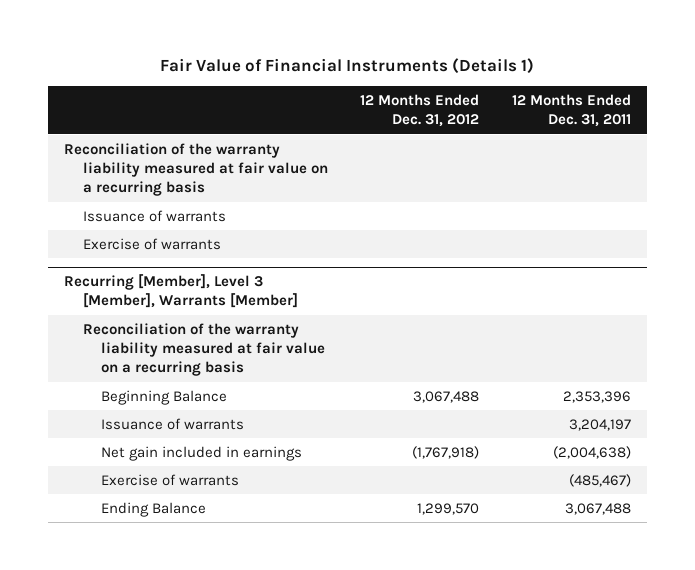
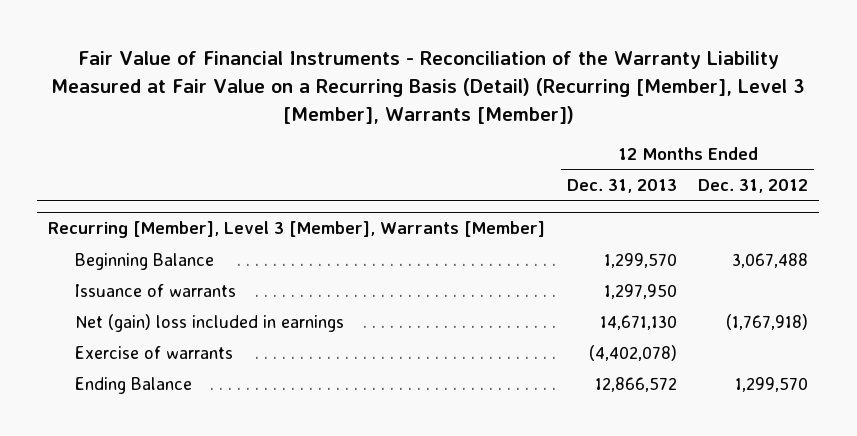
- Fair Value of Financial Instruments (Details 1)
+ Fair Value of Financial Instruments - Reconciliation of the Warranty Liability Measured at Fair Value on a Recurring Basis (Detail) (Recurring [Member], Level 3 [Member], Warrants [Member])
- | 12 Months Ended Dec. 31, 2012 | 12 Months Ended Dec. 31, 2011
+ | 12 Months Ended Dec. 31, 2013 | 12 Months Ended Dec. 31, 2012
- Reconciliation of the warranty liability measured at fair value on a recurring basis
- Issuance of warrants
- Exercise of warrants
@ Recurring [Member], Level 3 [Member], Warrants [Member]
- Reconciliation of the warranty liability measured at fair value on a recurring basis
- Net gain included in earnings | (1,767,918) | (2,004,638)
+ Net (gain) loss included in earnings | 14,671,130 | (1,767,918)

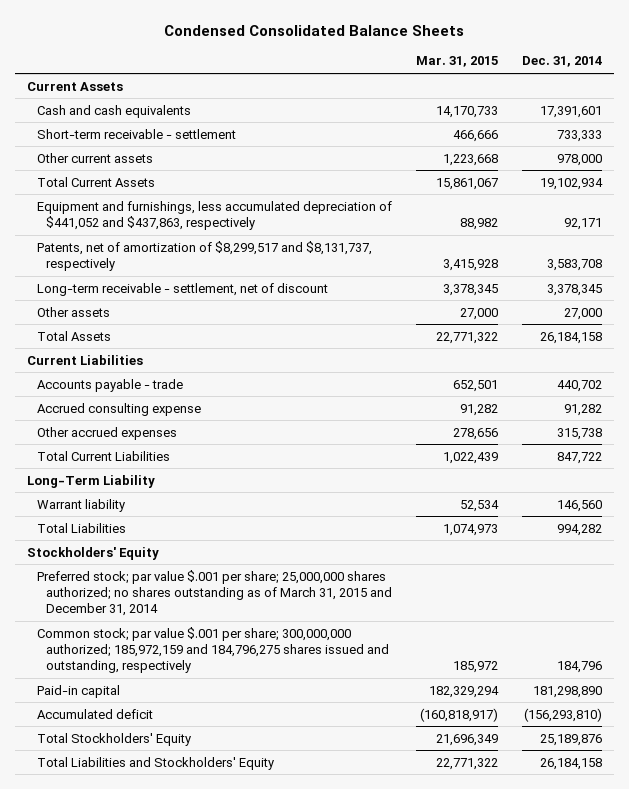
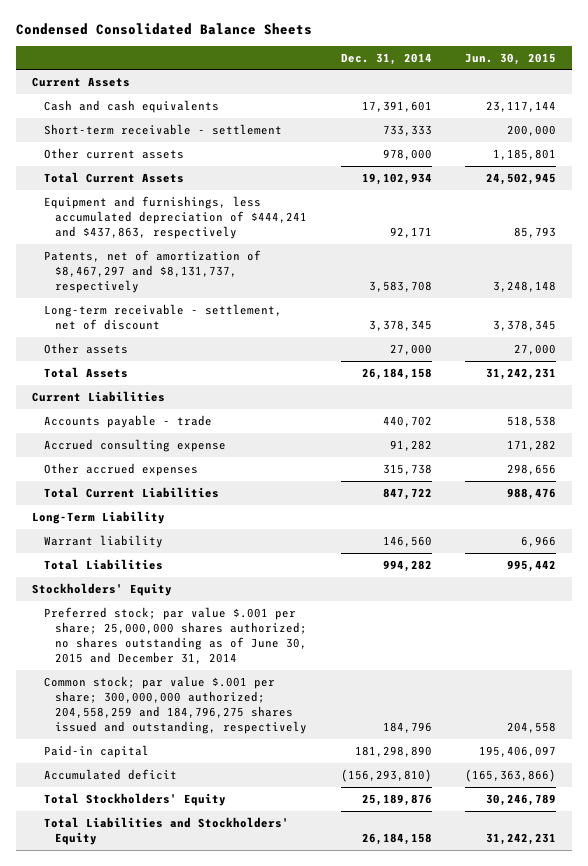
- | Mar. 31, 2015 | Dec. 31, 2014
+ | Dec. 31, 2014 | Jun. 30, 2015
- Equipment and furnishings, less accumulated depreciation of $441,052 and $437,863, respectively | 88,982 | 92,171
- Patents, net of amortization of $8,299,517 and $8,131,737, respectively | 3,415,928 | 3,583,708
+ Equipment and furnishings, less accumulated depreciation of $444,241 and $437,863, respectively | 92,171 | 85,793
+ Patents, net of amortization of $8,467,297 and $8,131,737, respectively | 3,583,708 | 3,248,148
- Preferred stock; par value $.001 per share; 25,000,000 shares authorized; no shares outstanding as of March 31, 2015 and December 31, 2014
- Common stock; par value $.001 per share; 300,000,000 authorized; 185,972,159 and 184,796,275 shares issued and outstanding, respectively | 185,972 | 184,796
+ Preferred stock; par value $.001 per share; 25,000,000 shares authorized; no shares outstanding as of June 30, 2015 and December 31, 2014
+ Common stock; par value $.001 per share; 300,000,000 authorized; 204,558,259 and 184,796,275 shares issued and outstanding, respectively | 184,796 | 204,558

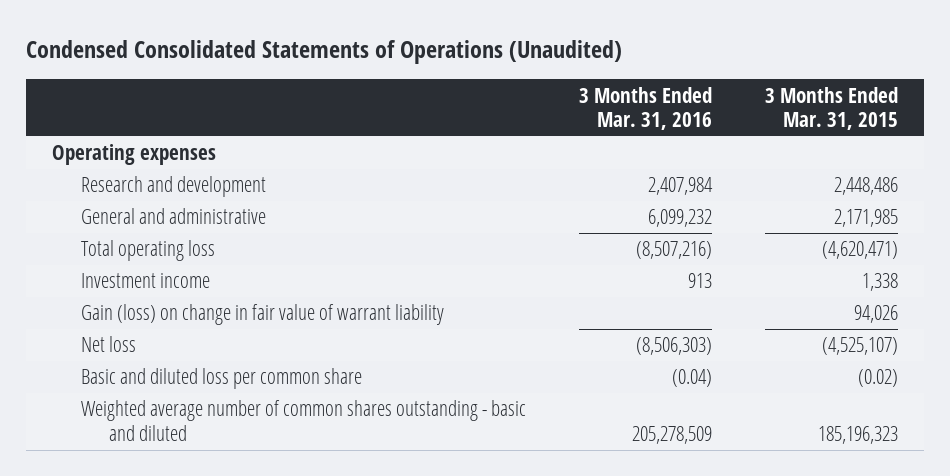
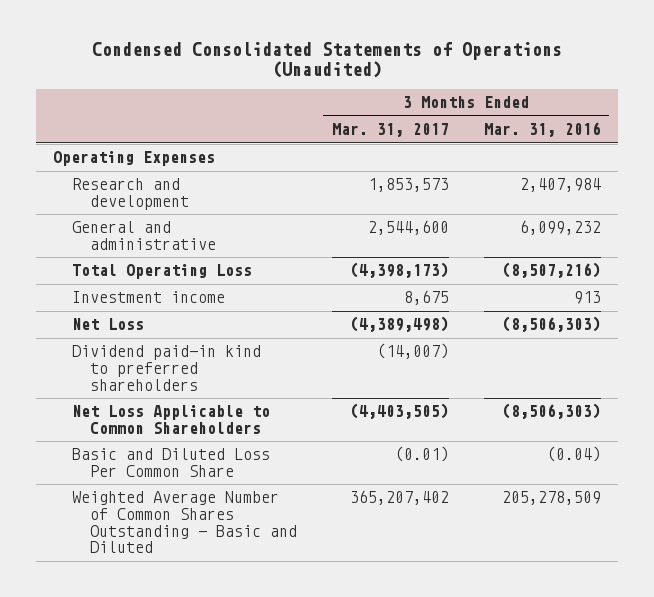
- | 3 Months Ended Mar. 31, 2016 | 3 Months Ended Mar. 31, 2015
+ | 3 Months Ended Mar. 31, 2017 | 3 Months Ended Mar. 31, 2016
- Operating expenses
+ Operating Expenses
- Total operating loss | (8,507,216) | (4,620,471)
+ Total Operating Loss | (4,398,173) | (8,507,216)
- Gain (loss) on change in fair value of warrant liability | | 94,026
- Net loss | (8,506,303) | (4,525,107)
- Basic and diluted loss per common share | (0.04) | (0.02)
- Weighted average number of common shares outstanding - basic and diluted | 205,278,509 | 185,196,323
+ Net Loss | (4,389,498) | (8,506,303)
+ Dividend paid-in kind to preferred shareholders | (14,007) |
+ Net Loss Applicable to Common Shareholders | (4,403,505) | (8,506,303)
+ Basic and Diluted Loss Per Common Share | (0.01) | (0.04)
+ Weighted Average Number of Common Shares Outstanding - Basic and Diluted | 365,207,402 | 205,278,509

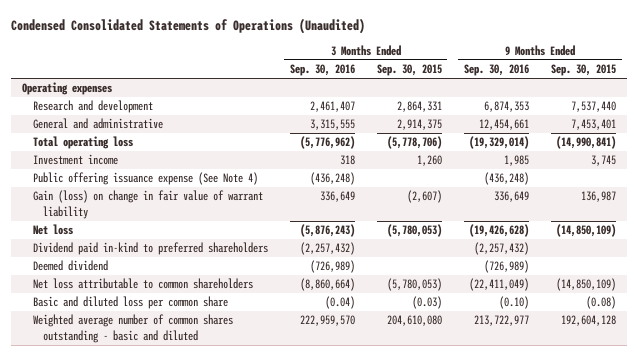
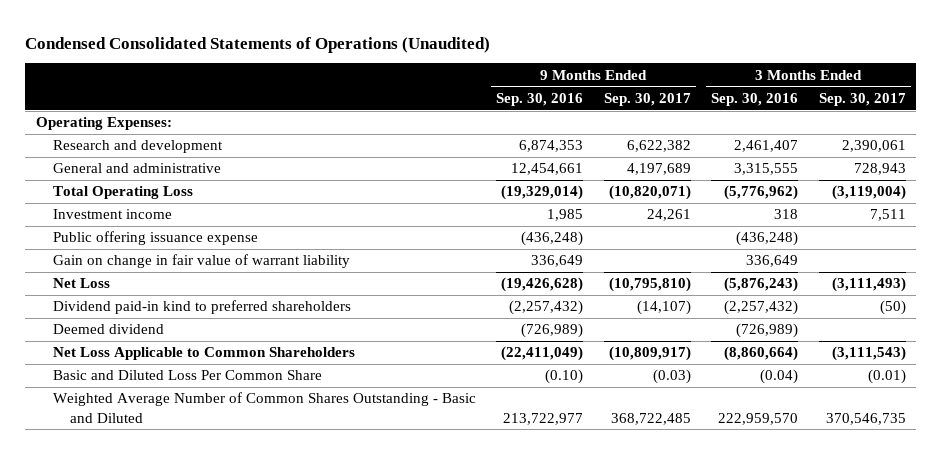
- | 3 Months Ended Sep. 30, 2016 | 3 Months Ended Sep. 30, 2015 | 9 Months Ended Sep. 30, 2016 | 9 Months Ended Sep. 30, 2015
+ | 9 Months Ended Sep. 30, 2016 | 9 Months Ended Sep. 30, 2017 | 3 Months Ended Sep. 30, 2016 | 3 Months Ended Sep. 30, 2017
- Operating expenses
+ Operating Expenses:
- Total operating loss | (5,776,962) | (5,778,706) | (19,329,014) | (14,990,841)
+ Total Operating Loss | (19,329,014) | (10,820,071) | (5,776,962) | (3,119,004)
- Public offering issuance expense (See Note 4) | (436,248) | | (436,248) |
- Gain (loss) on change in fair value of warrant liability | 336,649 | (2,607) | 336,649 | 136,987
- Net loss | (5,876,243) | (5,780,053) | (19,426,628) | (14,850,109)
- Dividend paid in-kind to preferred shareholders | (2,257,432) | | (2,257,432) |
+ Public offering issuance expense | (436,248) | | (436,248) |
+ Gain on change in fair value of warrant liability | 336,649 | | 336,649 |
+ Net Loss | (19,426,628) | (10,795,810) | (5,876,243) | (3,111,493)
+ Dividend paid-in kind to preferred shareholders | (2,257,432) | (14,107) | (2,257,432) | (50)
- Net loss attributable to common shareholders | (8,860,664) | (5,780,053) | (22,411,049) | (14,850,109)
- Basic and diluted loss per common share | (0.04) | (0.03) | (0.10) | (0.08)
- Weighted average number of common shares outstanding - basic and diluted | 222,959,570 | 204,610,080 | 213,722,977 | 192,604,128
+ Net Loss Applicable to Common Shareholders | (22,411,049) | (10,809,917) | (8,860,664) | (3,111,543)
+ Basic and Diluted Loss Per Common Share | (0.10) | (0.03) | (0.04) | (0.01)
+ Weighted Average Number of Common Shares Outstanding - Basic and Diluted | 213,722,977 | 368,722,485 | 222,959,570 | 370,546,735

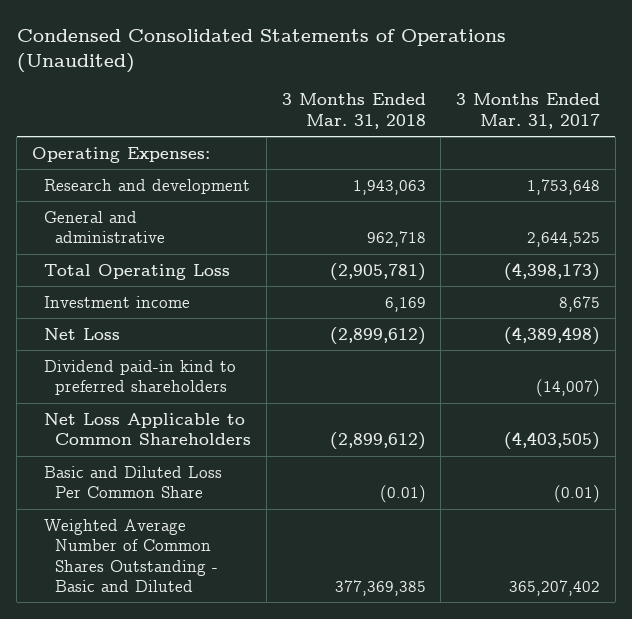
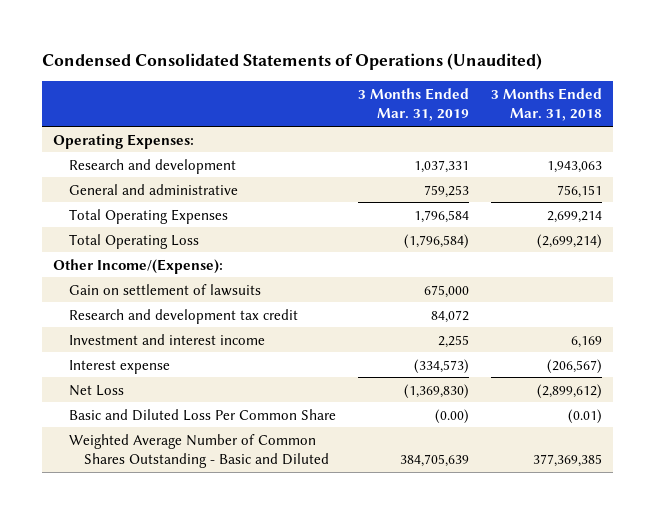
- | 3 Months Ended Mar. 31, 2018 | 3 Months Ended Mar. 31, 2017
+ | 3 Months Ended Mar. 31, 2019 | 3 Months Ended Mar. 31, 2018
- General and administrative | 962,718 | 2,644,525
- Total Operating Loss | (2,905,781) | (4,398,173)
- Investment income | 6,169 | 8,675
+ General and administrative | 759,253 | 756,151
+ Total Operating Expenses | 1,796,584 | 2,699,214
+ Total Operating Loss | (1,796,584) | (2,699,214)
+ Other Income/(Expense):
+ Gain on settlement of lawsuits | 675,000 |
+ Research and development tax credit | 84,072 |
+ Investment and interest income | 2,255 | 6,169
+ Interest expense | (334,573) | (206,567)
- Dividend paid-in kind to preferred shareholders | | (14,007)
- Net Loss Applicable to Common Shareholders | (2,899,612) | (4,403,505)

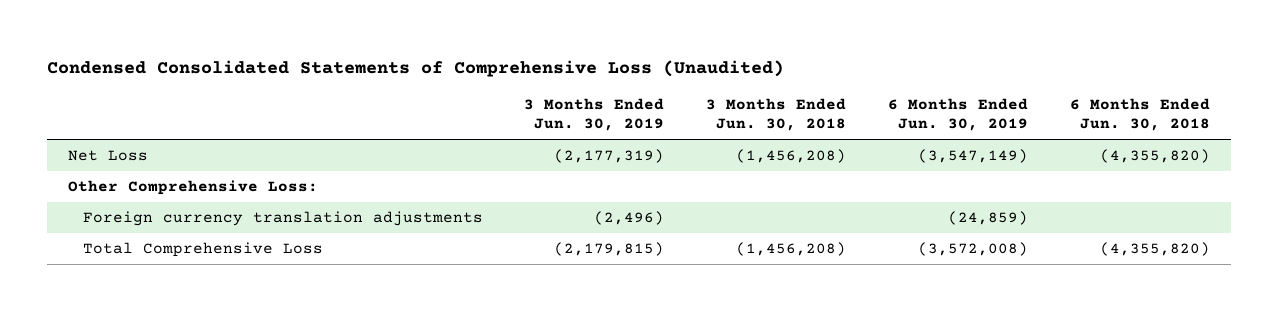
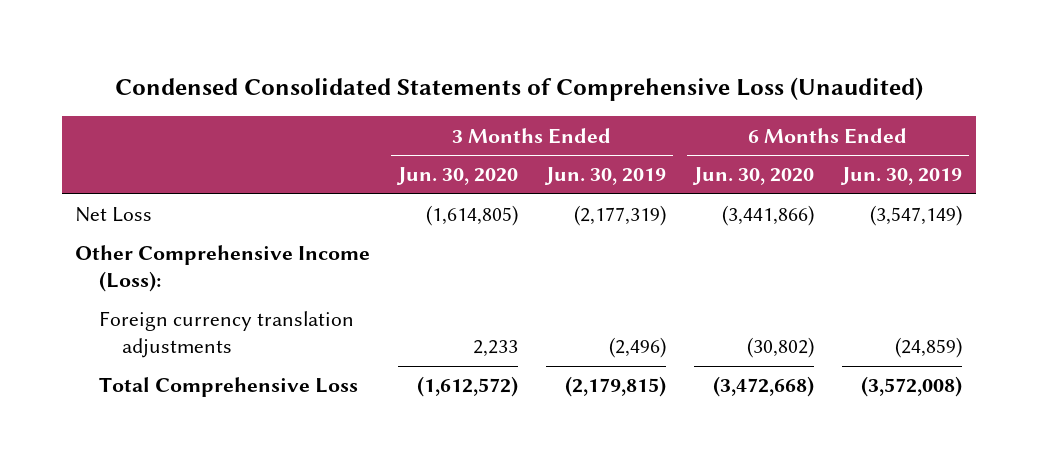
- | 3 Months Ended Jun. 30, 2019 | 3 Months Ended Jun. 30, 2018 | 6 Months Ended Jun. 30, 2019 | 6 Months Ended Jun. 30, 2018
+ | 3 Months Ended Jun. 30, 2020 | 3 Months Ended Jun. 30, 2019 | 6 Months Ended Jun. 30, 2020 | 6 Months Ended Jun. 30, 2019
- Other Comprehensive Loss:
+ Other Comprehensive Income (Loss):

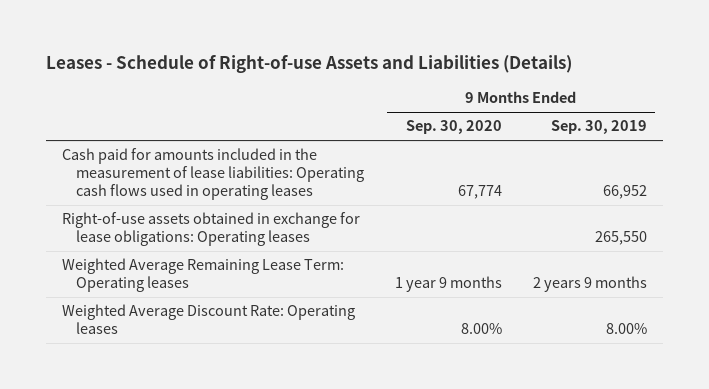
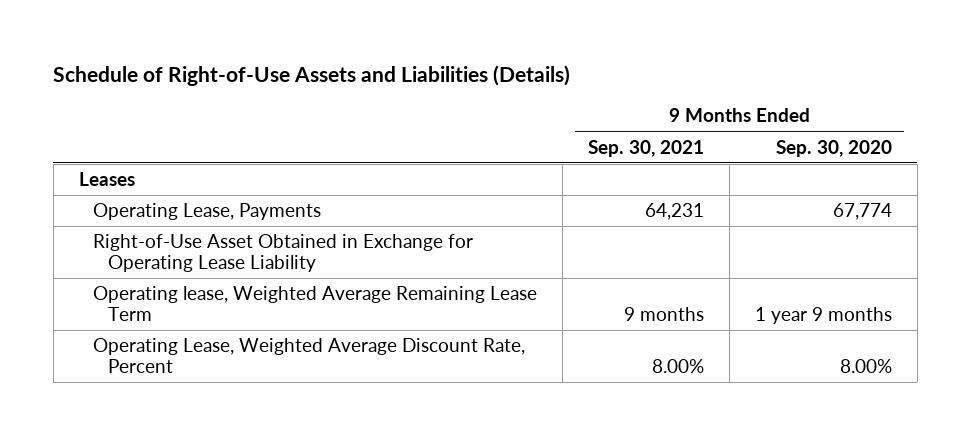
- Leases - Schedule of Right-of-use Assets and Liabilities (Details)
+ Schedule of Right-of-Use Assets and Liabilities (Details)
- | 9 Months Ended Sep. 30, 2020 | 9 Months Ended Sep. 30, 2019
+ | 9 Months Ended Sep. 30, 2021 | 9 Months Ended Sep. 30, 2020
- Cash paid for amounts included in the measurement of lease liabilities: Operating cash flows used in operating leases | 67,774 | 66,952
- Right-of-use assets obtained in exchange for lease obligations: Operating leases | | 265,550
- Weighted Average Remaining Lease Term: Operating leases | 1 year 9 months | 2 years 9 months
- Weighted Average Discount Rate: Operating leases | 8.00% | 8.00%
+ Leases
+ Operating Lease, Payments | 64,231 | 67,774
+ Right-of-Use Asset Obtained in Exchange for Operating Lease Liability
+ Operating lease, Weighted Average Remaining Lease Term | 9 months | 1 year 9 months
+ Operating Lease, Weighted Average Discount Rate, Percent | 8.00% | 8.00%

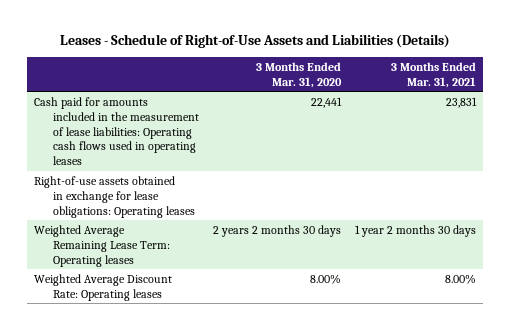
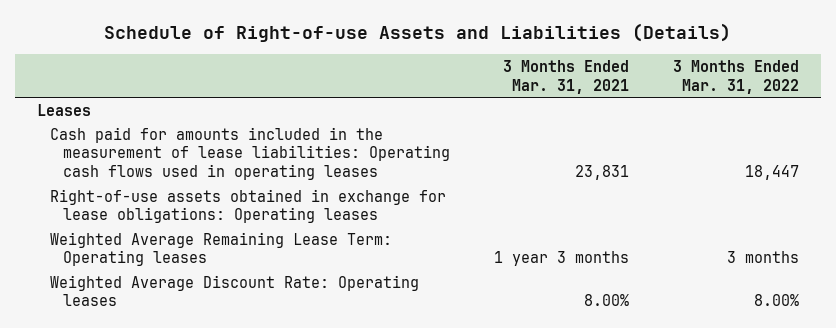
- Leases - Schedule of Right-of-Use Assets and Liabilities (Details)
+ Schedule of Right-of-use Assets and Liabilities (Details)
- | 3 Months Ended Mar. 31, 2020 | 3 Months Ended Mar. 31, 2021
+ | 3 Months Ended Mar. 31, 2021 | 3 Months Ended Mar. 31, 2022
+ Leases
- Weighted Average Remaining Lease Term: Operating leases | 2 years 2 months 30 days | 1 year 2 months 30 days
+ Weighted Average Remaining Lease Term: Operating leases | 1 year 3 months | 3 months

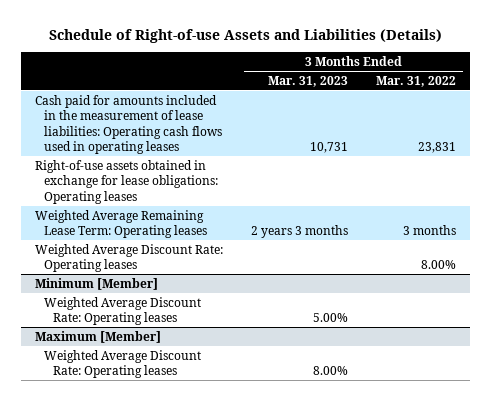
- | 3 Months Ended Mar. 31, 2021 | 3 Months Ended Mar. 31, 2022
+ | 3 Months Ended Mar. 31, 2023 | 3 Months Ended Mar. 31, 2022
- Leases
- Cash paid for amounts included in the measurement of lease liabilities: Operating cash flows used in operating leases | 23,831 | 18,447
+ Cash paid for amounts included in the measurement of lease liabilities: Operating cash flows used in operating leases | 10,731 | 23,831
+ Minimum [Member]
+ Weighted Average Discount Rate: Operating leases | 5.00% |
+ Maximum [Member]
+ Weighted Average Discount Rate: Operating leases | 8.00% |

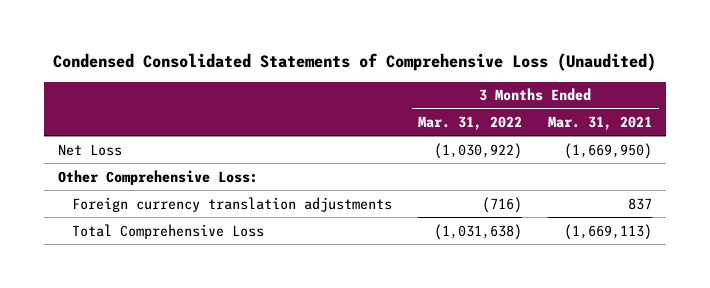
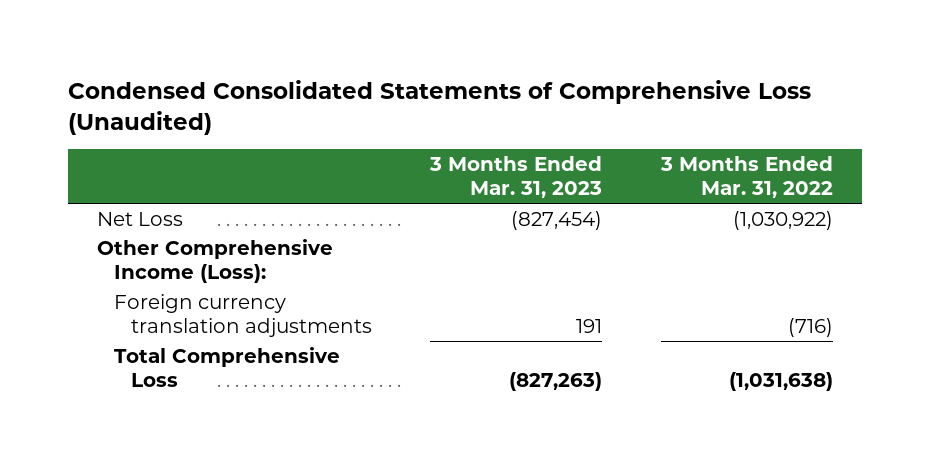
- | 3 Months Ended Mar. 31, 2022 | 3 Months Ended Mar. 31, 2021
+ | 3 Months Ended Mar. 31, 2023 | 3 Months Ended Mar. 31, 2022
- Other Comprehensive Loss:
+ Other Comprehensive Income (Loss):

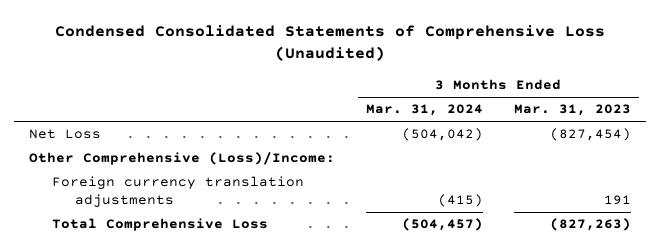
- | 3 Months Ended Mar. 31, 2023 | 3 Months Ended Mar. 31, 2022
+ | 3 Months Ended Mar. 31, 2024 | 3 Months Ended Mar. 31, 2023
- Other Comprehensive Income (Loss):
+ Other Comprehensive (Loss)/Income:

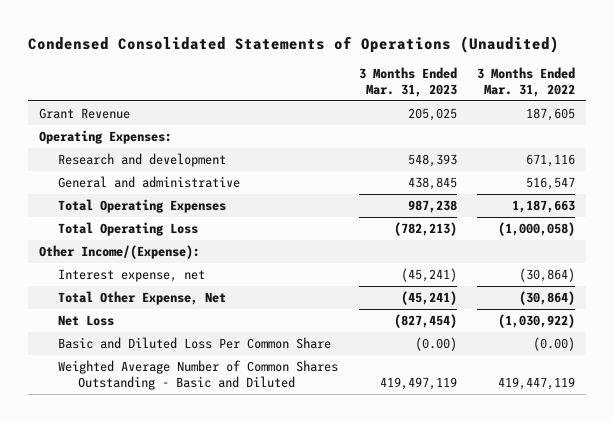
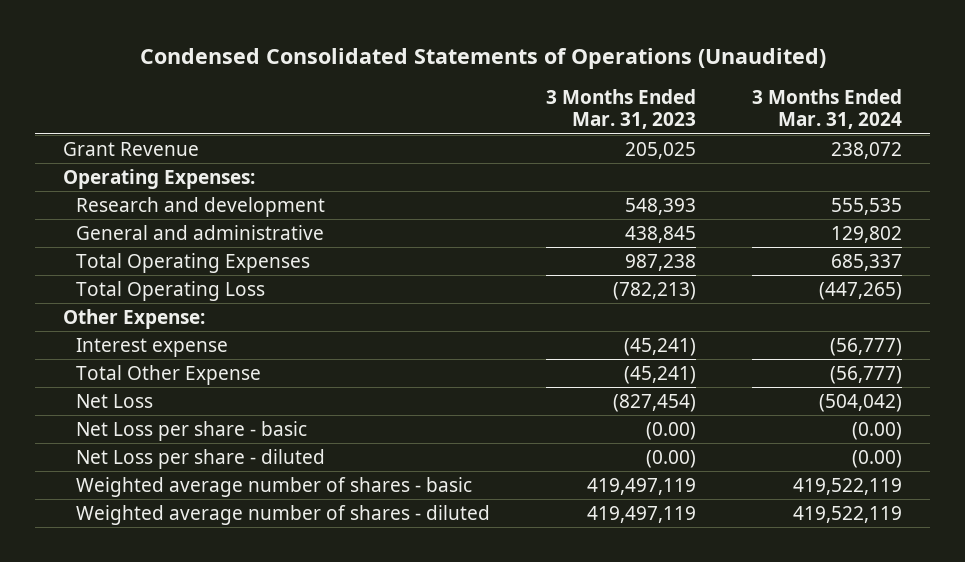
- | 3 Months Ended Mar. 31, 2023 | 3 Months Ended Mar. 31, 2022
+ | 3 Months Ended Mar. 31, 2023 | 3 Months Ended Mar. 31, 2024
- Other Income/(Expense):
- Interest expense, net | (45,241) | (30,864)
- Total Other Expense, Net | (45,241) | (30,864)
+ Other Expense:
+ Interest expense | (45,241) | (56,777)
+ Total Other Expense | (45,241) | (56,777)
- Basic and Diluted Loss Per Common Share | (0.00) | (0.00)
- Weighted Average Number of Common Shares Outstanding - Basic and Diluted | 419,497,119 | 419,447,119
+ Net Loss per share - basic | (0.00) | (0.00)
+ Net Loss per share - diluted | (0.00) | (0.00)
+ Weighted average number of shares - basic | 419,497,119 | 419,522,119
+ Weighted average number of shares - diluted | 419,497,119 | 419,522,119

